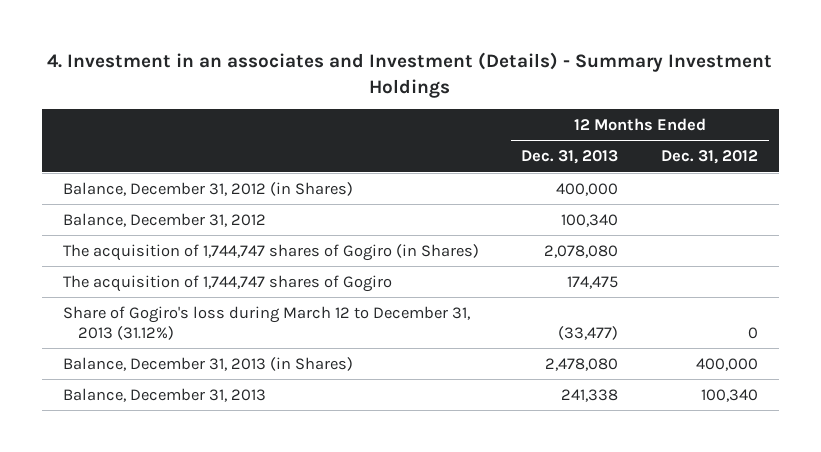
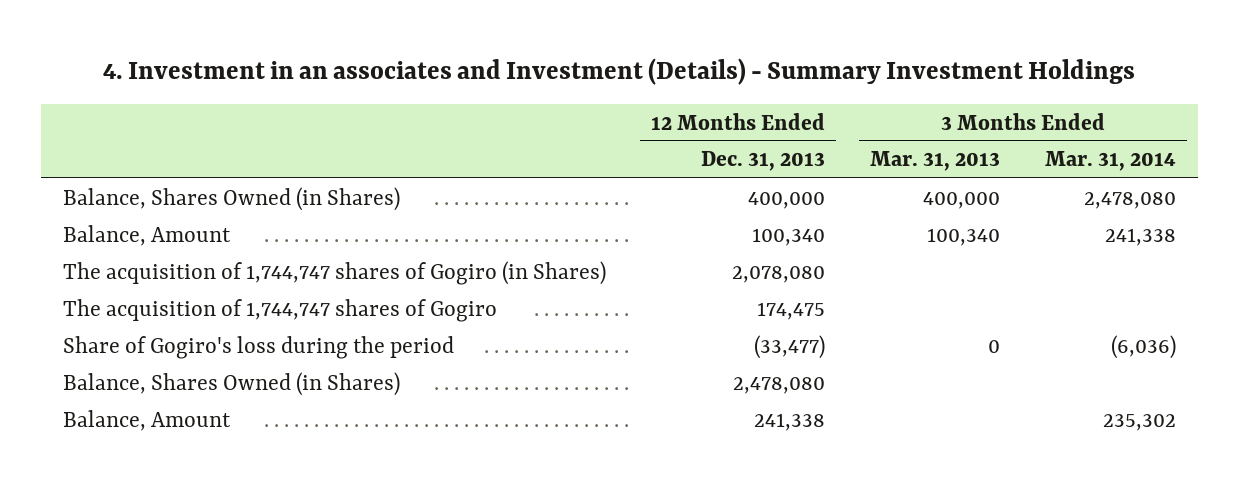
- | 12 Months Ended Dec. 31, 2013 | 12 Months Ended Dec. 31, 2012
+ | 12 Months Ended Dec. 31, 2013 | 3 Months Ended Mar. 31, 2013 | 3 Months Ended Mar. 31, 2014
- Balance, December 31, 2012 (in Shares) | 400,000 |
- Balance, December 31, 2012 | 100,340 |
+ Balance, Shares Owned (in Shares) | 400,000 | 400,000 | 2,478,080
+ Balance, Amount | 100,340 | 100,340 | 241,338
- Share of Gogiro's loss during March 12 to December 31, 2013 (31.12%) | (33,477) | 0
- Balance, December 31, 2013 (in Shares) | 2,478,080 | 400,000
- Balance, December 31, 2013 | 241,338 | 100,340
+ Share of Gogiro's loss during the period | (33,477) | 0 | (6,036)
+ Balance, Shares Owned (in Shares) | 2,478,080 | |
+ Balance, Amount | 241,338 | | 235,302

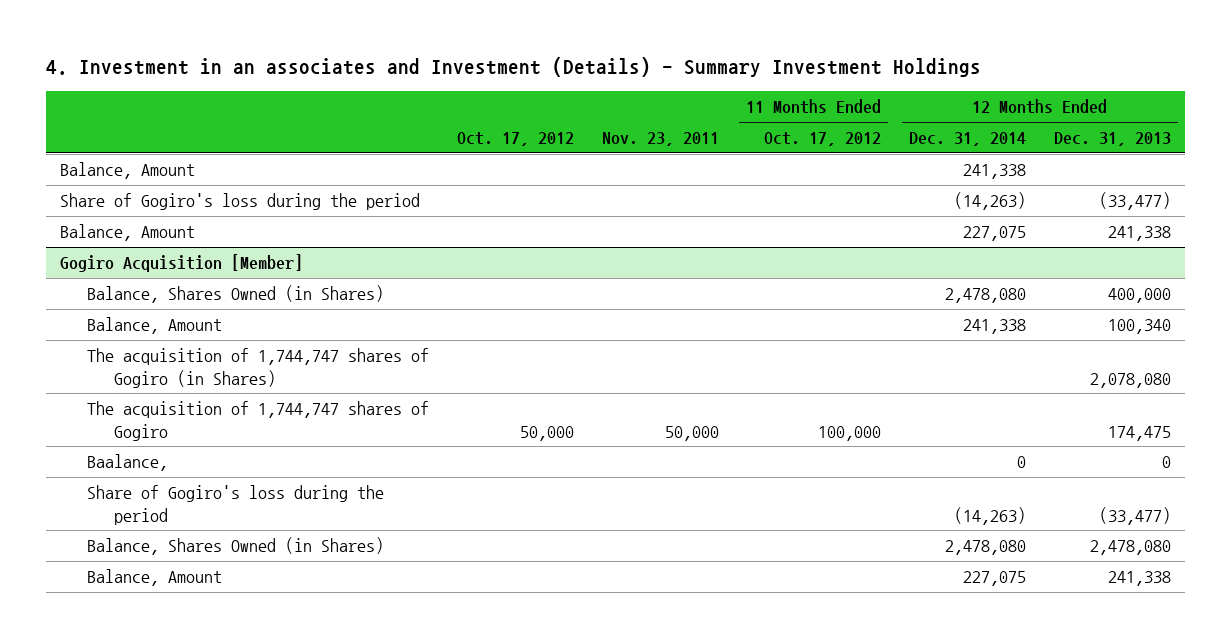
- | 12 Months Ended Dec. 31, 2013 | 3 Months Ended Mar. 31, 2013 | 3 Months Ended Mar. 31, 2014
+ | Oct. 17, 2012 | Nov. 23, 2011 | 11 Months Ended Oct. 17, 2012 | 12 Months Ended Dec. 31, 2014 | 12 Months Ended Dec. 31, 2013
+ Balance, Amount | | | | 241,338 |
+ Share of Gogiro's loss during the period | | | | (14,263) | (33,477)
+ Balance, Amount | | | | 227,075 | 241,338
+ Gogiro Acquisition [Member]
+ Baalance, | | | | 0 | 0

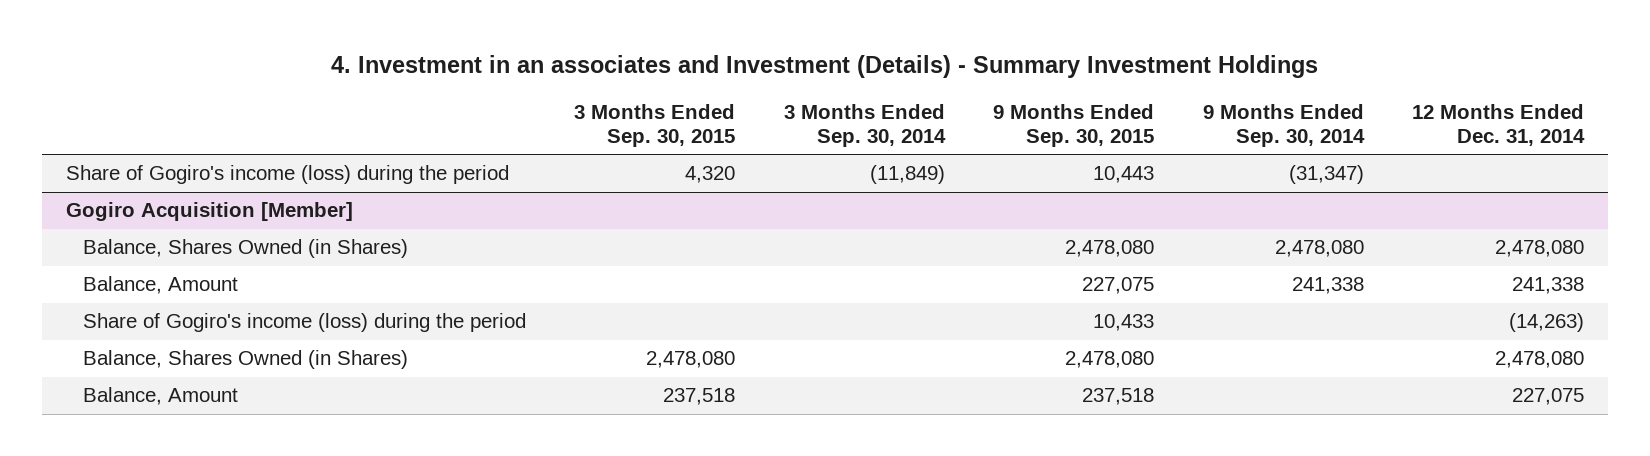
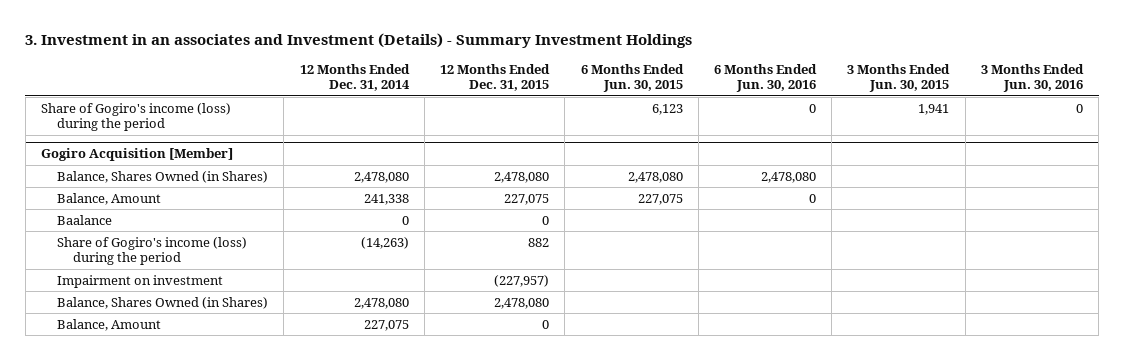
- 4. Investment in an associates and Investment (Details) - Summary Investment Holdings
+ 3. Investment in an associates and Investment (Details) - Summary Investment Holdings
- | 3 Months Ended Sep. 30, 2015 | 3 Months Ended Sep. 30, 2014 | 9 Months Ended Sep. 30, 2015 | 9 Months Ended Sep. 30, 2014 | 12 Months Ended Dec. 31, 2014
+ | 12 Months Ended Dec. 31, 2014 | 12 Months Ended Dec. 31, 2015 | 6 Months Ended Jun. 30, 2015 | 6 Months Ended Jun. 30, 2016 | 3 Months Ended Jun. 30, 2015 | 3 Months Ended Jun. 30, 2016
@ Gogiro Acquisition [Member]
+ Baalance | 0 | 0 | | | |
+ Impairment on investment | | (227,957) | | | |

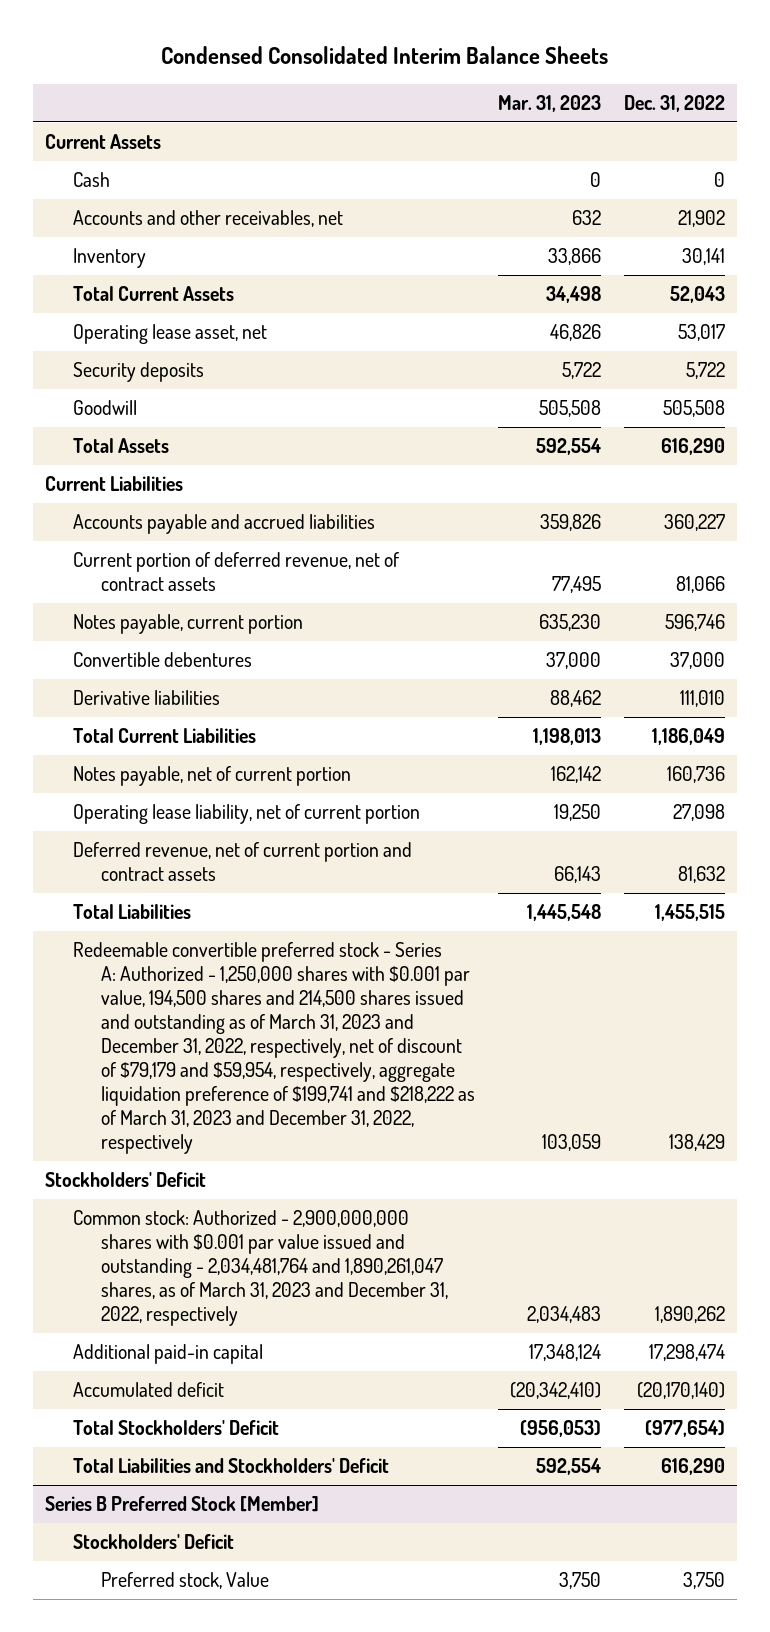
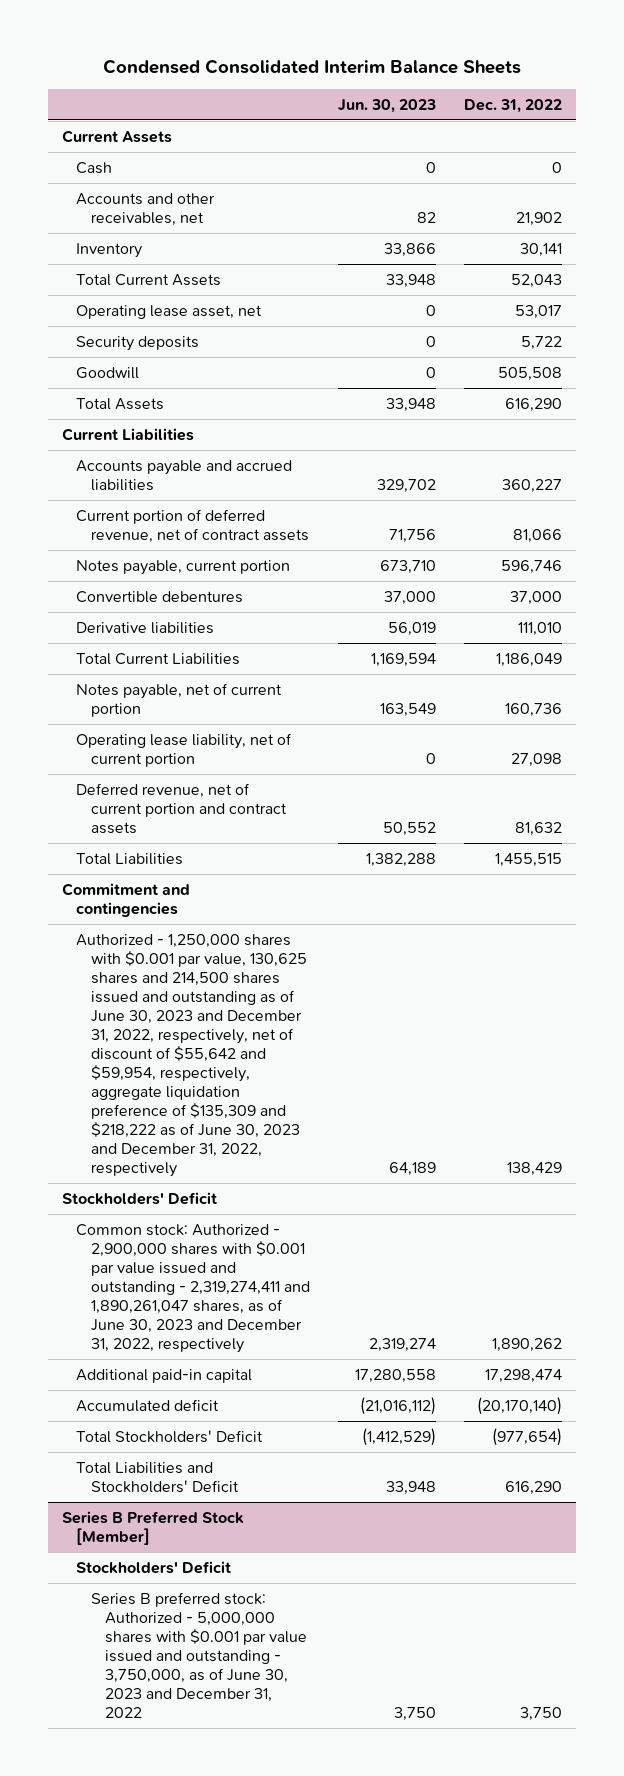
- | Mar. 31, 2023 | Dec. 31, 2022
+ | Jun. 30, 2023 | Dec. 31, 2022
- Redeemable convertible preferred stock - Series A: Authorized - 1,250,000 shares with $0.001 par value, 194,500 shares and 214,500 shares issued and outstanding as of March 31, 2023 and December 31, 2022, respectively, net of discount of $79,179 and $59,954, respectively, aggregate liquidation preference of $199,741 and $218,222 as of March 31, 2023 and December 31, 2022, respectively | 103,059 | 138,429
+ Commitment and contingencies
+ Authorized - 1,250,000 shares with $0.001 par value, 130,625 shares and 214,500 shares issued and outstanding as of June 30, 2023 and December 31, 2022, respectively, net of discount of $55,642 and $59,954, respectively, aggregate liquidation preference of $135,309 and $218,222 as of June 30, 2023 and December 31, 2022, respectively | 64,189 | 138,429
- Common stock: Authorized - 2,900,000,000 shares with $0.001 par value issued and outstanding - 2,034,481,764 and 1,890,261,047 shares, as of March 31, 2023 and December 31, 2022, respectively | 2,034,483 | 1,890,262
+ Common stock: Authorized - 2,900,000 shares with $0.001 par value issued and outstanding - 2,319,274,411 and 1,890,261,047 shares, as of June 30, 2023 and December 31, 2022, respectively | 2,319,274 | 1,890,262
@ Series B Preferred Stock [Member]
- Preferred stock, Value | 3,750 | 3,750
+ Series B preferred stock: Authorized - 5,000,000 shares with $0.001 par value issued and outstanding - 3,750,000, as of June 30, 2023 and December 31, 2022 | 3,750 | 3,750

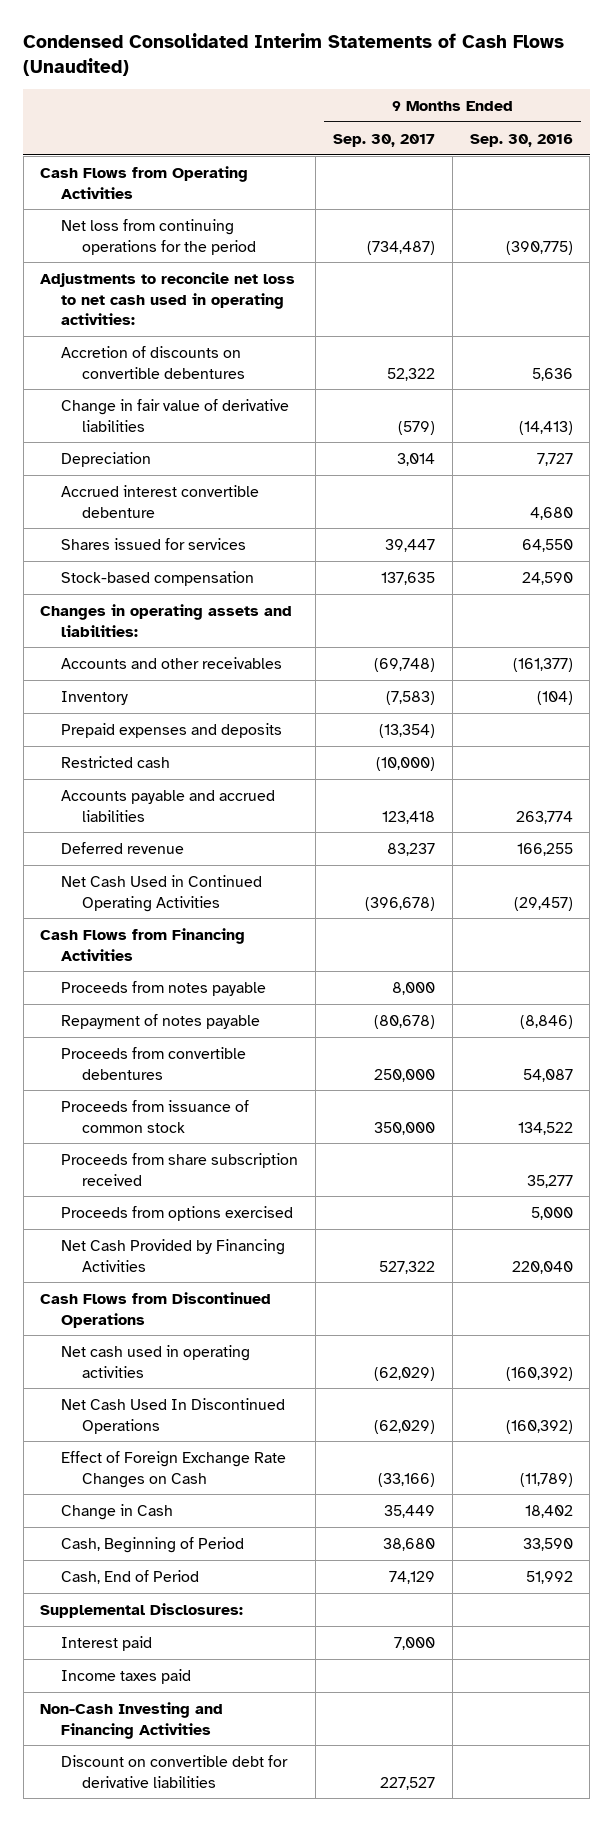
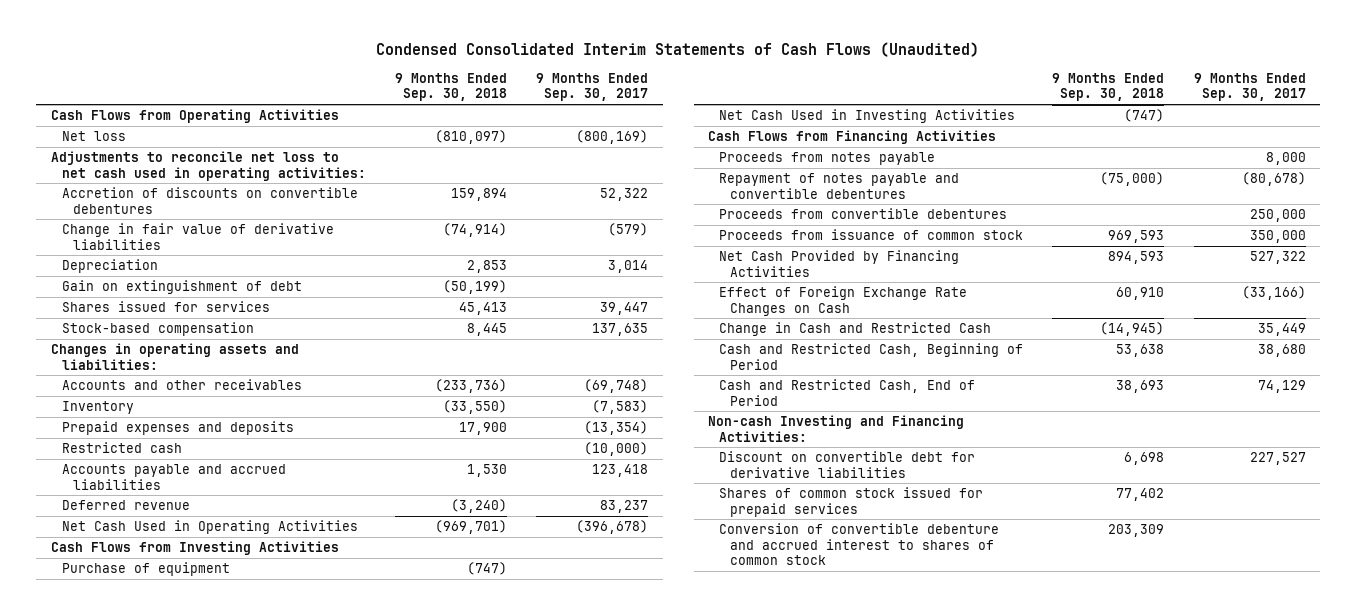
- | 9 Months Ended Sep. 30, 2017 | 9 Months Ended Sep. 30, 2016
+ | 9 Months Ended Sep. 30, 2018 | 9 Months Ended Sep. 30, 2017
- Net loss from continuing operations for the period | (734,487) | (390,775)
+ Net loss | (810,097) | (800,169)
- Accrued interest convertible debenture | | 4,680
+ Gain on extinguishment of debt | (50,199) |
- Net Cash Used in Continued Operating Activities | (396,678) | (29,457)
+ Net Cash Used in Operating Activities | (969,701) | (396,678)
+ Cash Flows from Investing Activities
+ Purchase of equipment | (747) |
+ Net Cash Used in Investing Activities | (747) |
- Repayment of notes payable | (80,678) | (8,846)
+ Repayment of notes payable and convertible debentures | (75,000) | (80,678)
- Proceeds from share subscription received | | 35,277
- Proceeds from options exercised | | 5,000
- Cash Flows from Discontinued Operations
- Net cash used in operating activities | (62,029) | (160,392)
- Net Cash Used In Discontinued Operations | (62,029) | (160,392)
- Change in Cash | 35,449 | 18,402
- Cash, Beginning of Period | 38,680 | 33,590
- Cash, End of Period | 74,129 | 51,992
- Supplemental Disclosures:
- Interest paid | 7,000 |
- Income taxes paid
- Non-Cash Investing and Financing Activities
+ Change in Cash and Restricted Cash | (14,945) | 35,449
+ Cash and Restricted Cash, Beginning of Period | 53,638 | 38,680
+ Cash and Restricted Cash, End of Period | 38,693 | 74,129
+ Non-cash Investing and Financing Activities:
+ Shares of common stock issued for prepaid services | 77,402 |
+ Conversion of convertible debenture and accrued interest to shares of common stock | 203,309 |

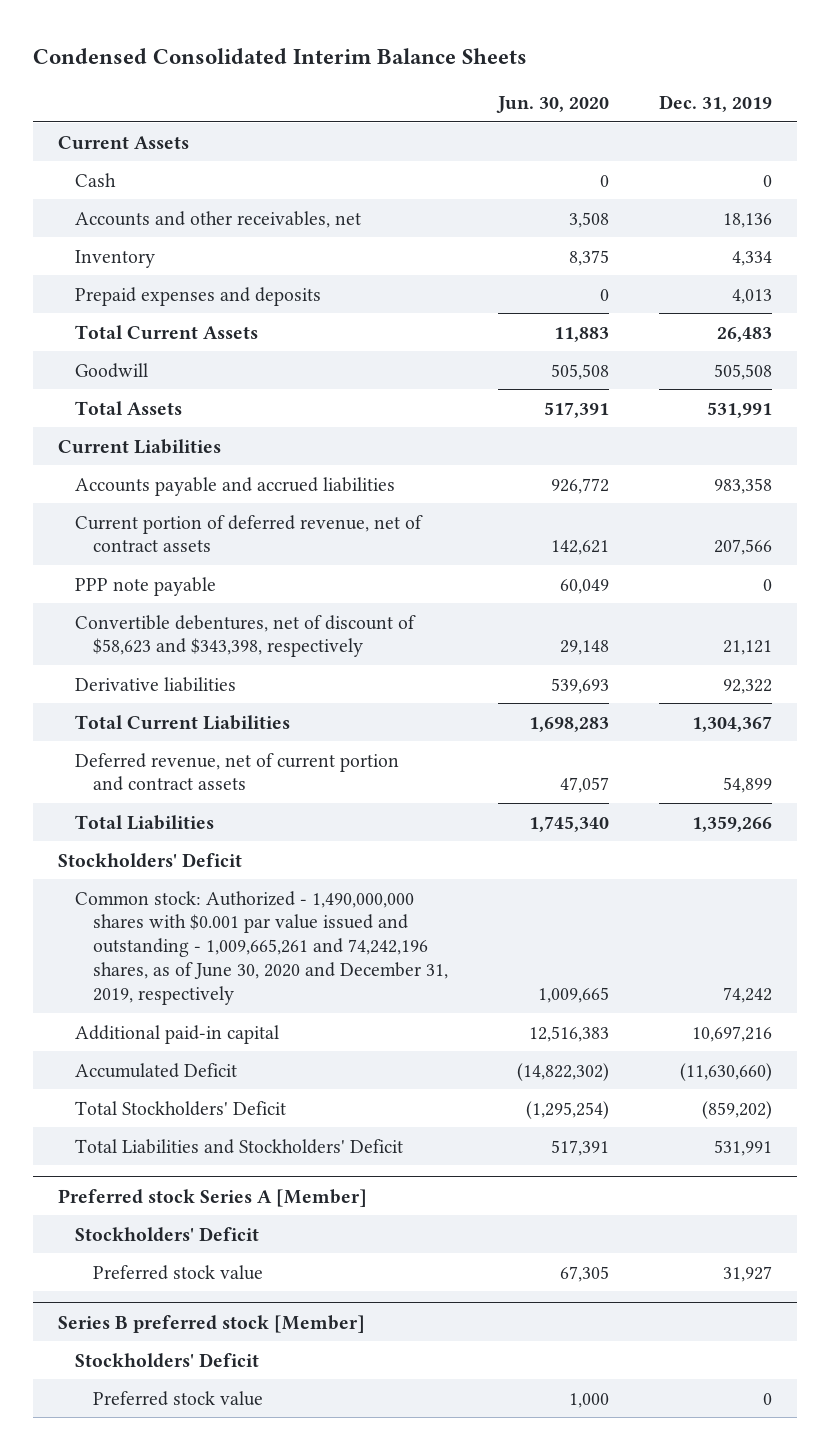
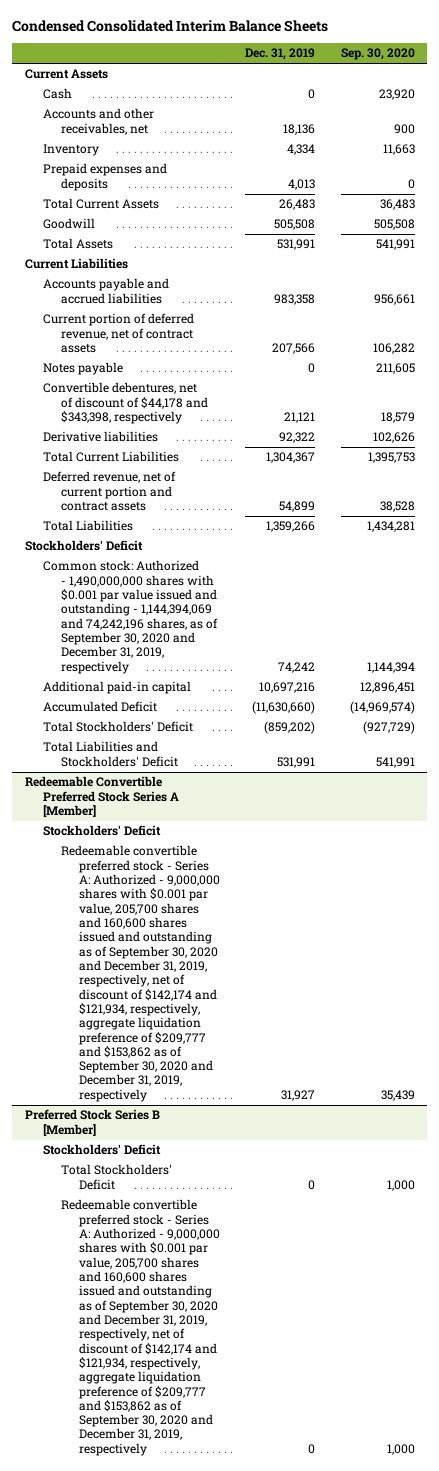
- | Jun. 30, 2020 | Dec. 31, 2019
+ | Dec. 31, 2019 | Sep. 30, 2020
- PPP note payable | 60,049 | 0
- Convertible debentures, net of discount of $58,623 and $343,398, respectively | 29,148 | 21,121
+ Notes payable | 0 | 211,605
+ Convertible debentures, net of discount of $44,178 and $343,398, respectively | 21,121 | 18,579
- Common stock: Authorized - 1,490,000,000 shares with $0.001 par value issued and outstanding - 1,009,665,261 and 74,242,196 shares, as of June 30, 2020 and December 31, 2019, respectively | 1,009,665 | 74,242
+ Common stock: Authorized - 1,490,000,000 shares with $0.001 par value issued and outstanding - 1,144,394,069 and 74,242,196 shares, as of September 30, 2020 and December 31, 2019, respectively | 74,242 | 1,144,394
- Preferred stock Series A [Member]
+ Redeemable Convertible Preferred Stock Series A [Member]
- Preferred stock value | 67,305 | 31,927
- Series B preferred stock [Member]
+ Redeemable convertible preferred stock - Series A: Authorized - 9,000,000 shares with $0.001 par value, 205,700 shares and 160,600 shares issued and outstanding as of September 30, 2020 and December 31, 2019, respectively, net of discount of $142,174 and $121,934, respectively, aggregate liquidation preference of $209,777 and $153,862 as of September 30, 2020 and December 31, 2019, respectively | 31,927 | 35,439
+ Preferred Stock Series B [Member]
- Preferred stock value | 1,000 | 0
+ Total Stockholders' Deficit | 0 | 1,000
+ Redeemable convertible preferred stock - Series A: Authorized - 9,000,000 shares with $0.001 par value, 205,700 shares and 160,600 shares issued and outstanding as of September 30, 2020 and December 31, 2019, respectively, net of discount of $142,174 and $121,934, respectively, aggregate liquidation preference of $209,777 and $153,862 as of September 30, 2020 and December 31, 2019, respectively | 0 | 1,000

